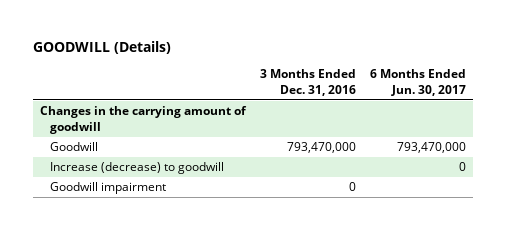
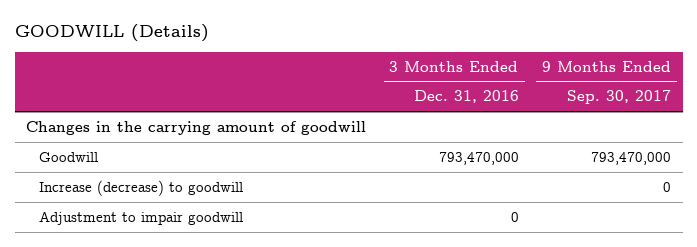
- | 3 Months Ended Dec. 31, 2016 | 6 Months Ended Jun. 30, 2017
+ | 3 Months Ended Dec. 31, 2016 | 9 Months Ended Sep. 30, 2017
- Goodwill impairment | 0 |
+ Adjustment to impair goodwill | 0 |

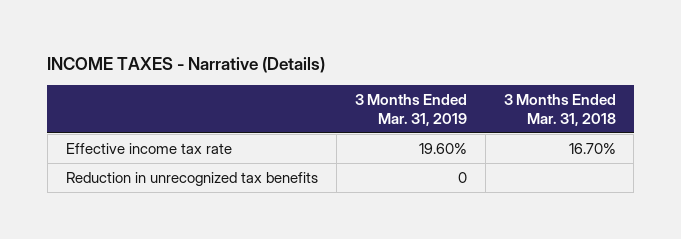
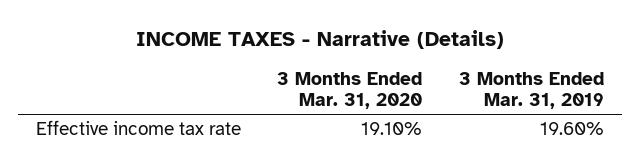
- | 3 Months Ended Mar. 31, 2019 | 3 Months Ended Mar. 31, 2018
+ | 3 Months Ended Mar. 31, 2020 | 3 Months Ended Mar. 31, 2019
- Reduction in unrecognized tax benefits | 0 |

